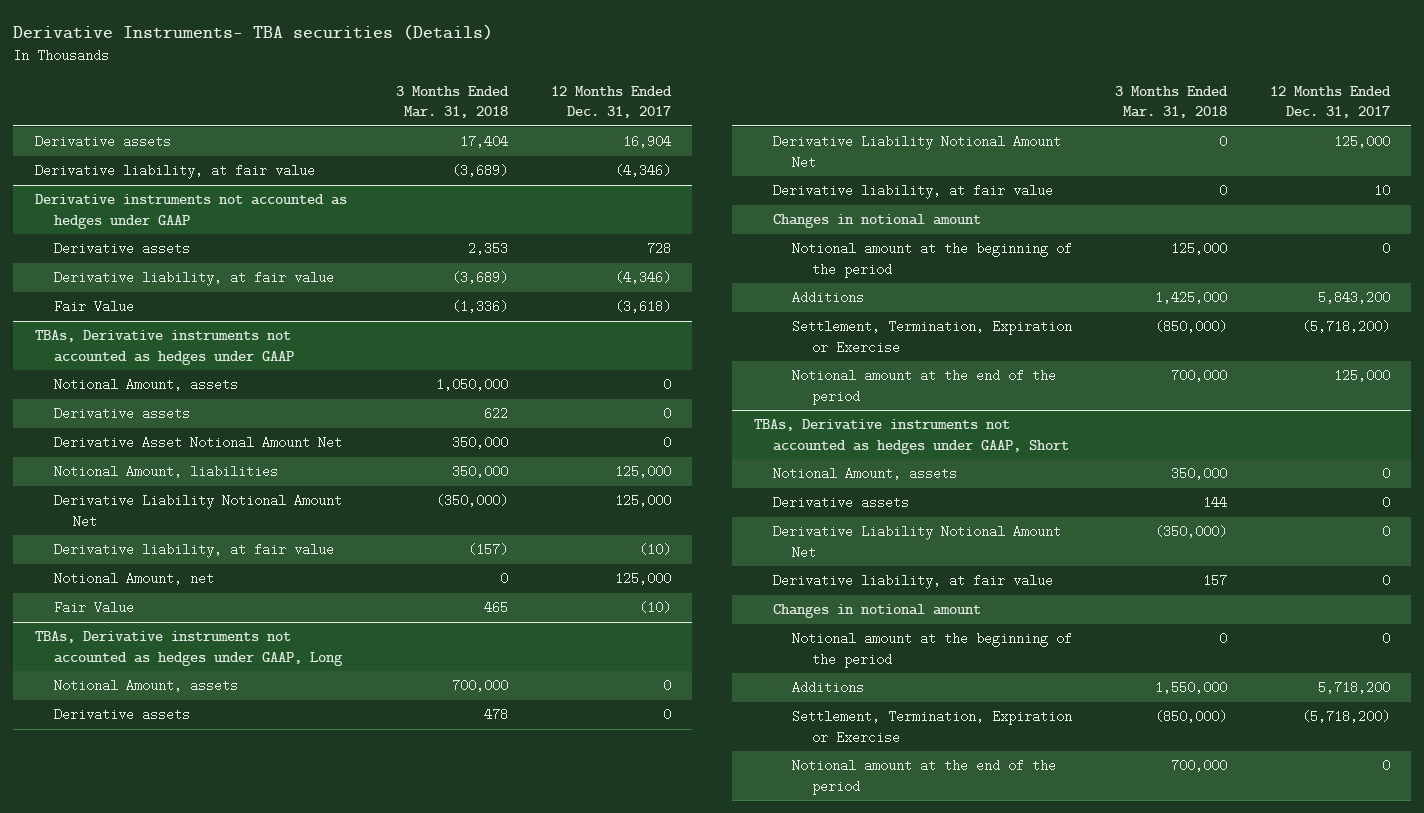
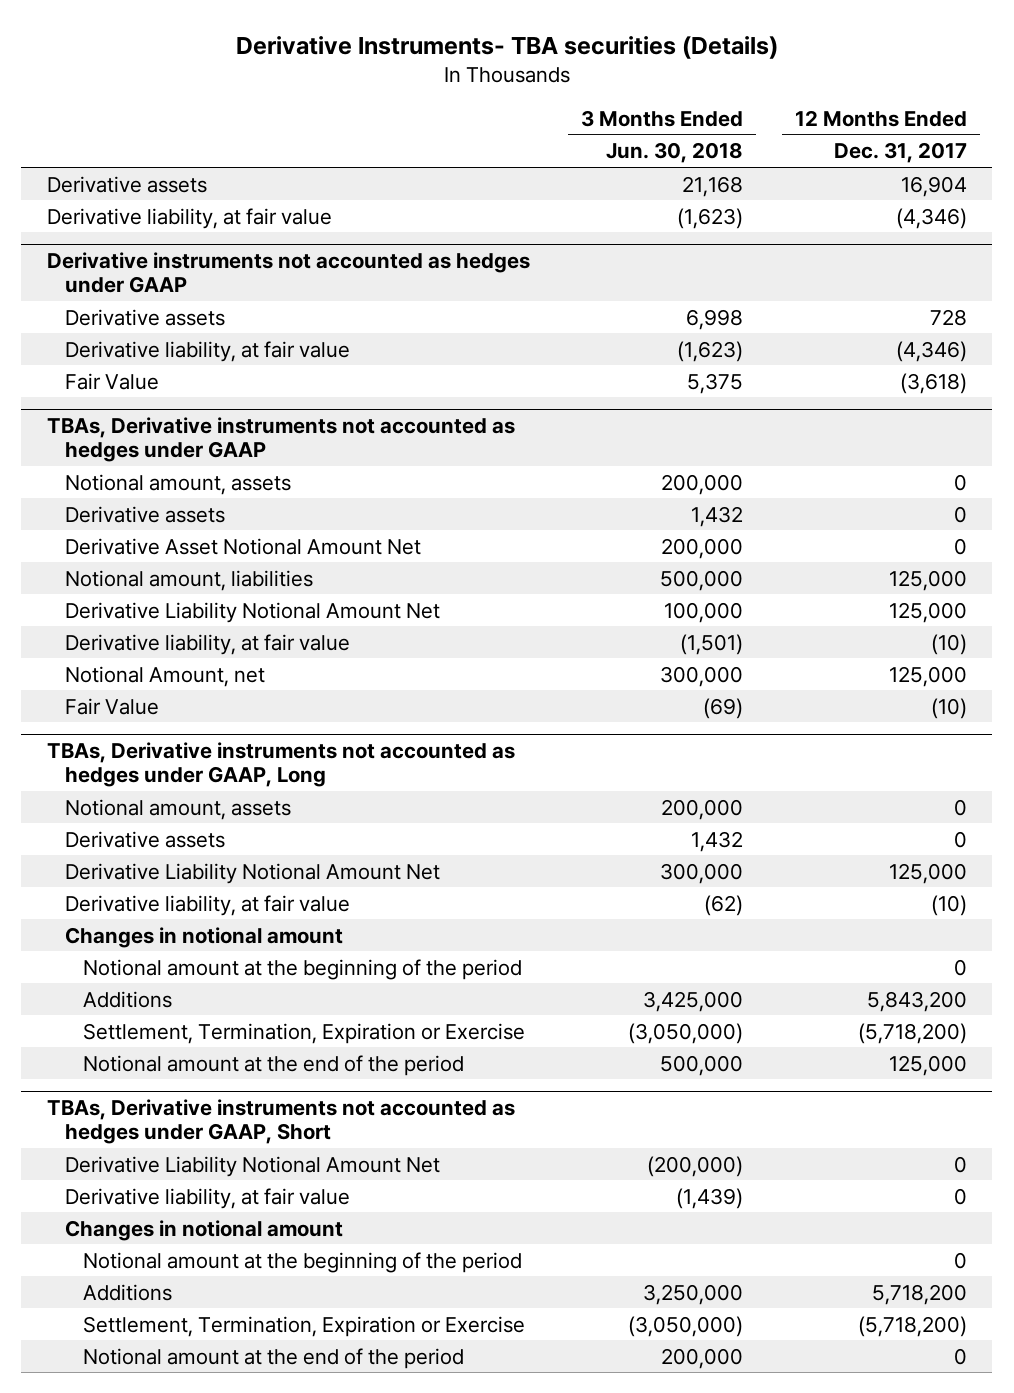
- | 3 Months Ended Mar. 31, 2018 | 12 Months Ended Dec. 31, 2017
+ | 3 Months Ended Jun. 30, 2018 | 12 Months Ended Dec. 31, 2017
@ TBAs, Derivative instruments not accounted as hedges under GAAP
- Notional Amount, assets | 1,050,000 | 0
+ Notional amount, assets | 200,000 | 0
- Notional Amount, liabilities | 350,000 | 125,000
+ Notional amount, liabilities | 500,000 | 125,000
@ TBAs, Derivative instruments not accounted as hedges under GAAP, Long
- Notional Amount, assets | 700,000 | 0
+ Notional amount, assets | 200,000 | 0
- Derivative liability, at fair value | 0 | 10
+ Derivative liability, at fair value | (62) | (10)
@ TBAs, Derivative instruments not accounted as hedges under GAAP, Short
- Notional Amount, assets | 350,000 | 0
- Derivative assets | 144 | 0

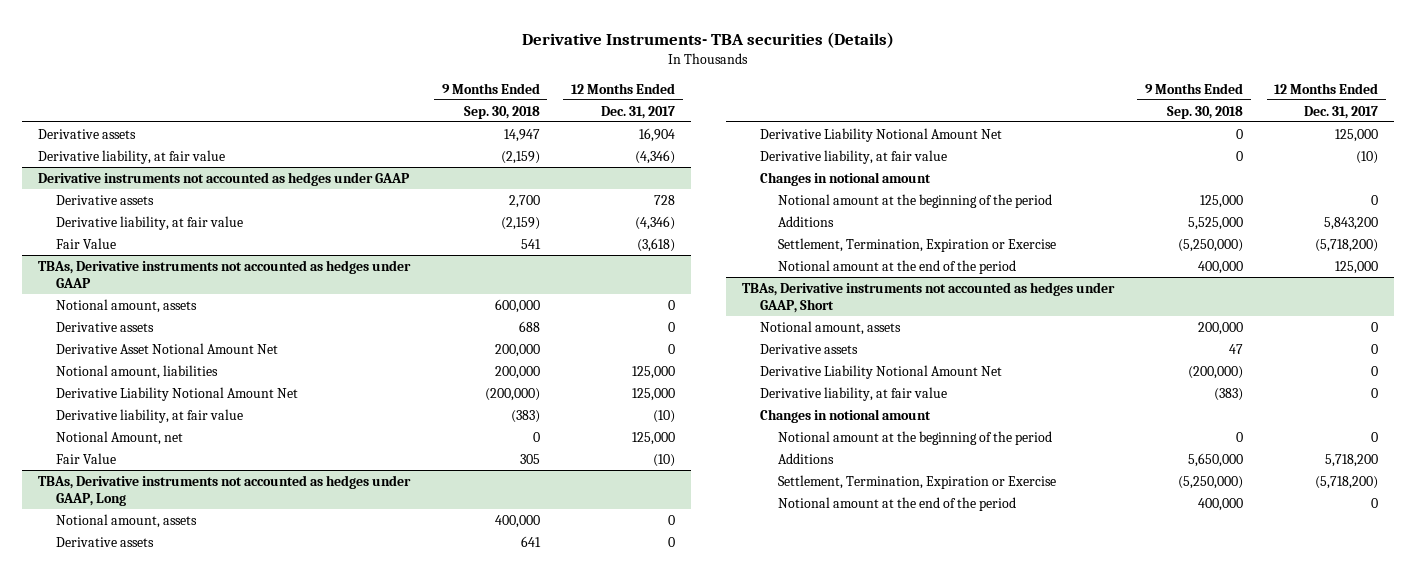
- | 3 Months Ended Jun. 30, 2018 | 12 Months Ended Dec. 31, 2017
+ | 9 Months Ended Sep. 30, 2018 | 12 Months Ended Dec. 31, 2017
@ TBAs, Derivative instruments not accounted as hedges under GAAP, Short
+ Notional amount, assets | 200,000 | 0
+ Derivative assets | 47 | 0

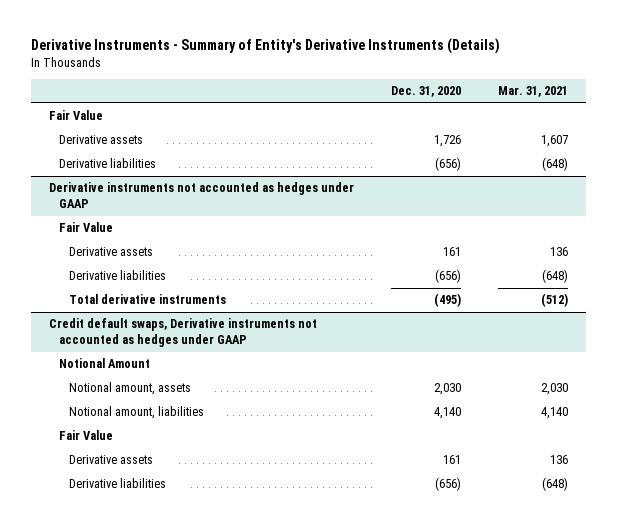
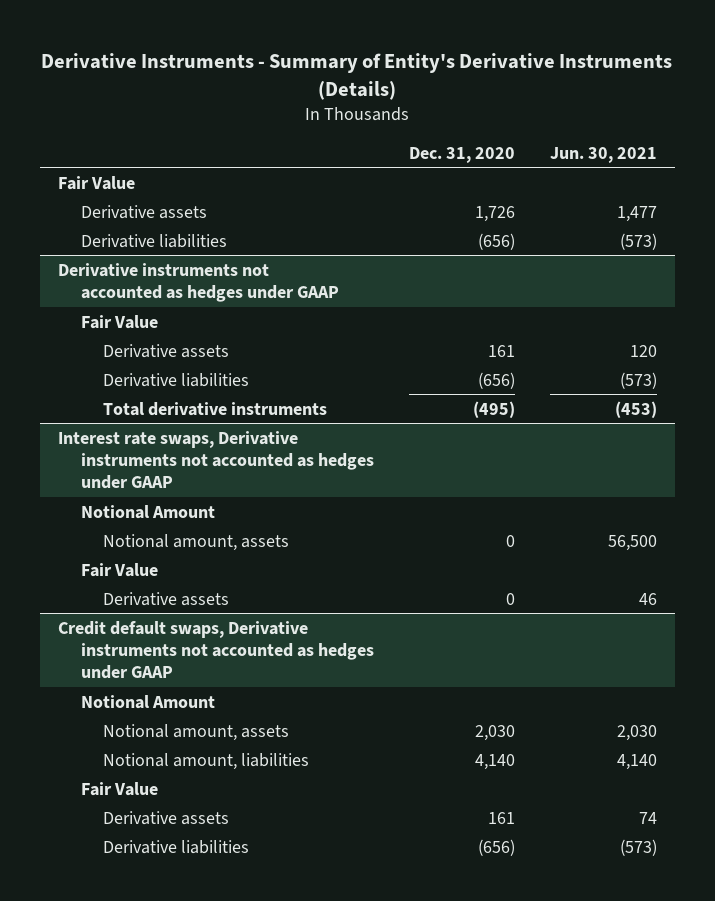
- | Dec. 31, 2020 | Mar. 31, 2021
+ | Dec. 31, 2020 | Jun. 30, 2021
+ Interest rate swaps, Derivative instruments not accounted as hedges under GAAP
+ Notional Amount
+ Notional amount, assets | 0 | 56,500
+ Fair Value
+ Derivative assets | 0 | 46

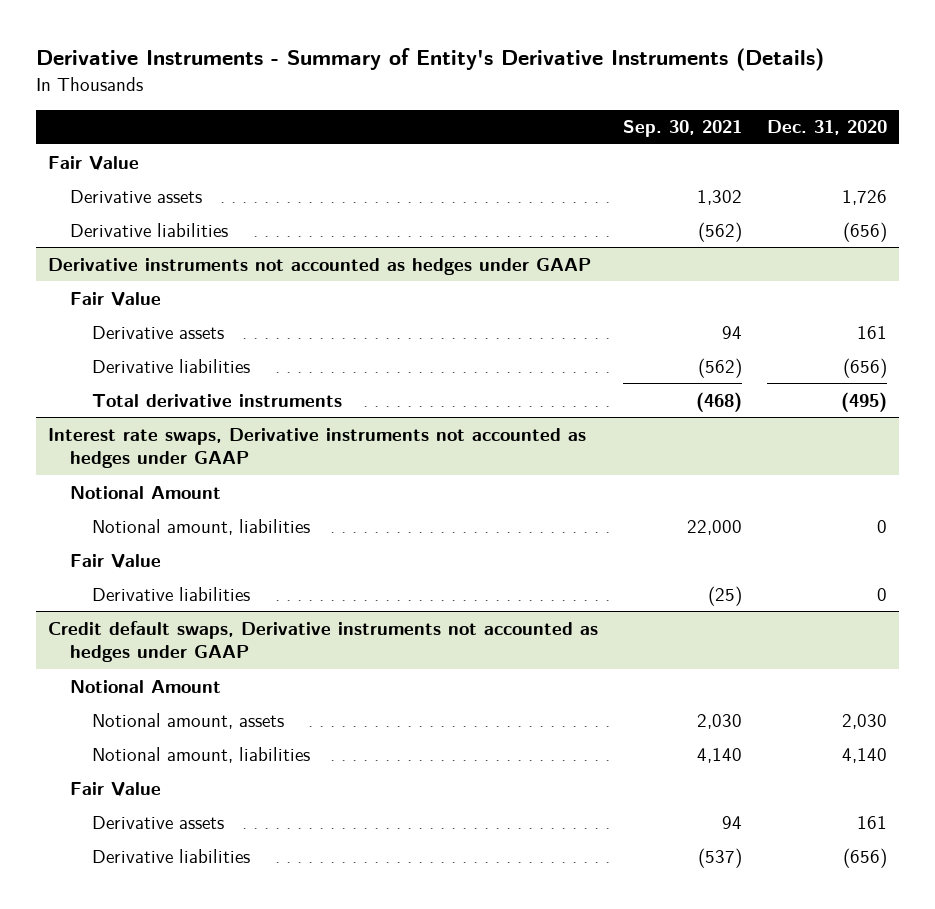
- | Dec. 31, 2020 | Jun. 30, 2021
+ | Sep. 30, 2021 | Dec. 31, 2020
@ Interest rate swaps, Derivative instruments not accounted as hedges under GAAP
- Notional amount, assets | 0 | 56,500
+ Notional amount, liabilities | 22,000 | 0
- Derivative assets | 0 | 46
+ Derivative liabilities | (25) | 0

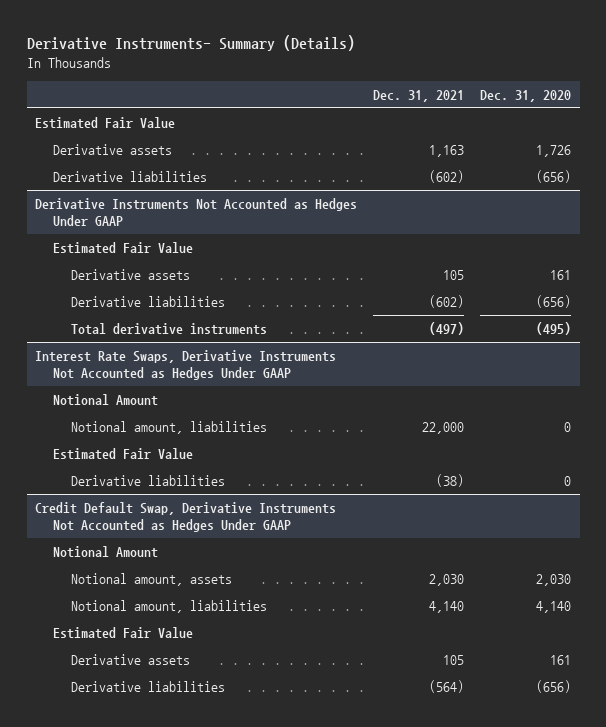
- Derivative Instruments - Summary of Entity's Derivative Instruments (Details)
+ Derivative Instruments- Summary (Details)
- | Sep. 30, 2021 | Dec. 31, 2020
+ | Dec. 31, 2021 | Dec. 31, 2020
- Fair Value
+ Estimated Fair Value
- Derivative instruments not accounted as hedges under GAAP
- Fair Value
+ Derivative Instruments Not Accounted as Hedges Under GAAP
+ Estimated Fair Value
- Interest rate swaps, Derivative instruments not accounted as hedges under GAAP
+ Interest Rate Swaps, Derivative Instruments Not Accounted as Hedges Under GAAP
- Fair Value
+ Estimated Fair Value
- Credit default swaps, Derivative instruments not accounted as hedges under GAAP
+ Credit Default Swap, Derivative Instruments Not Accounted as Hedges Under GAAP
- Fair Value
+ Estimated Fair Value

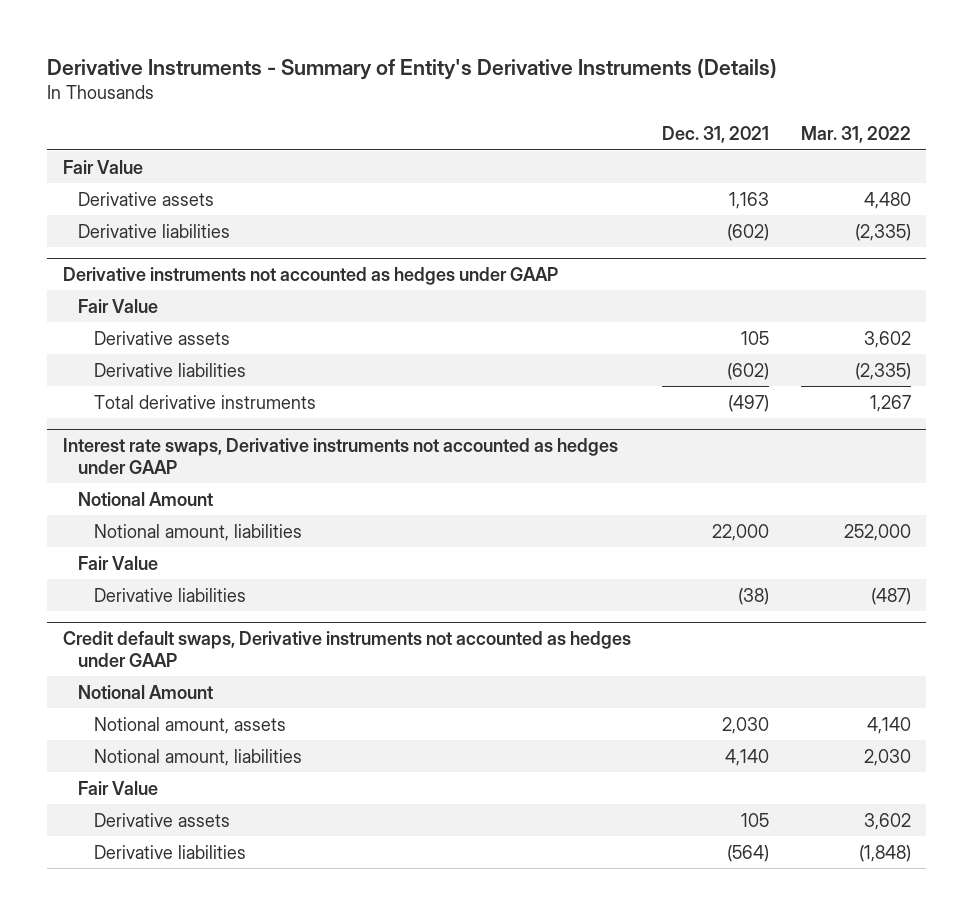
- Derivative Instruments- Summary (Details)
+ Derivative Instruments - Summary of Entity's Derivative Instruments (Details)
- | Dec. 31, 2021 | Dec. 31, 2020
+ | Dec. 31, 2021 | Mar. 31, 2022
- Estimated Fair Value
+ Fair Value
- Derivative Instruments Not Accounted as Hedges Under GAAP
- Estimated Fair Value
+ Derivative instruments not accounted as hedges under GAAP
+ Fair Value
- Interest Rate Swaps, Derivative Instruments Not Accounted as Hedges Under GAAP
+ Interest rate swaps, Derivative instruments not accounted as hedges under GAAP
- Estimated Fair Value
+ Fair Value
- Credit Default Swap, Derivative Instruments Not Accounted as Hedges Under GAAP
+ Credit default swaps, Derivative instruments not accounted as hedges under GAAP
- Estimated Fair Value
+ Fair Value

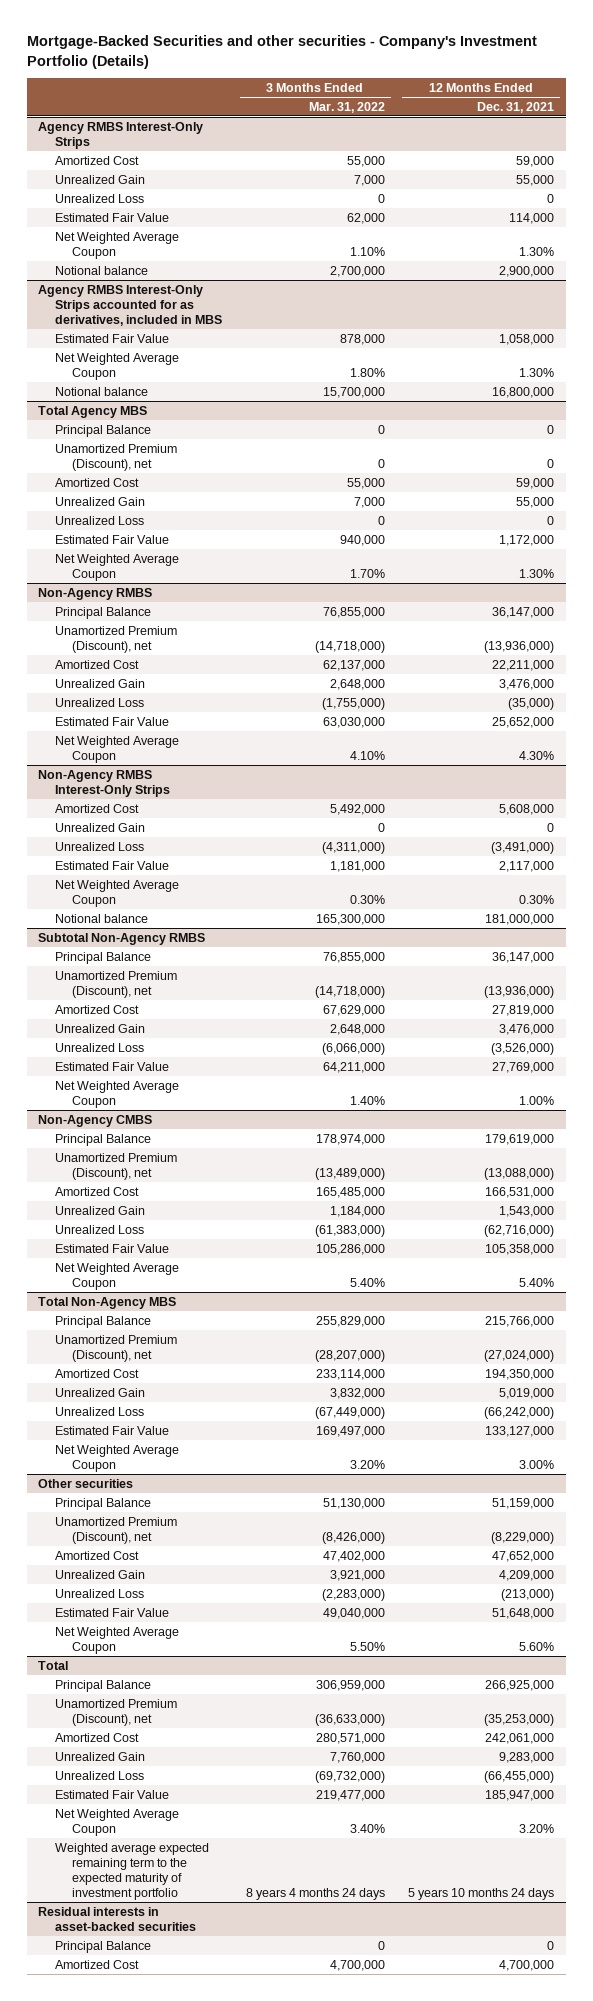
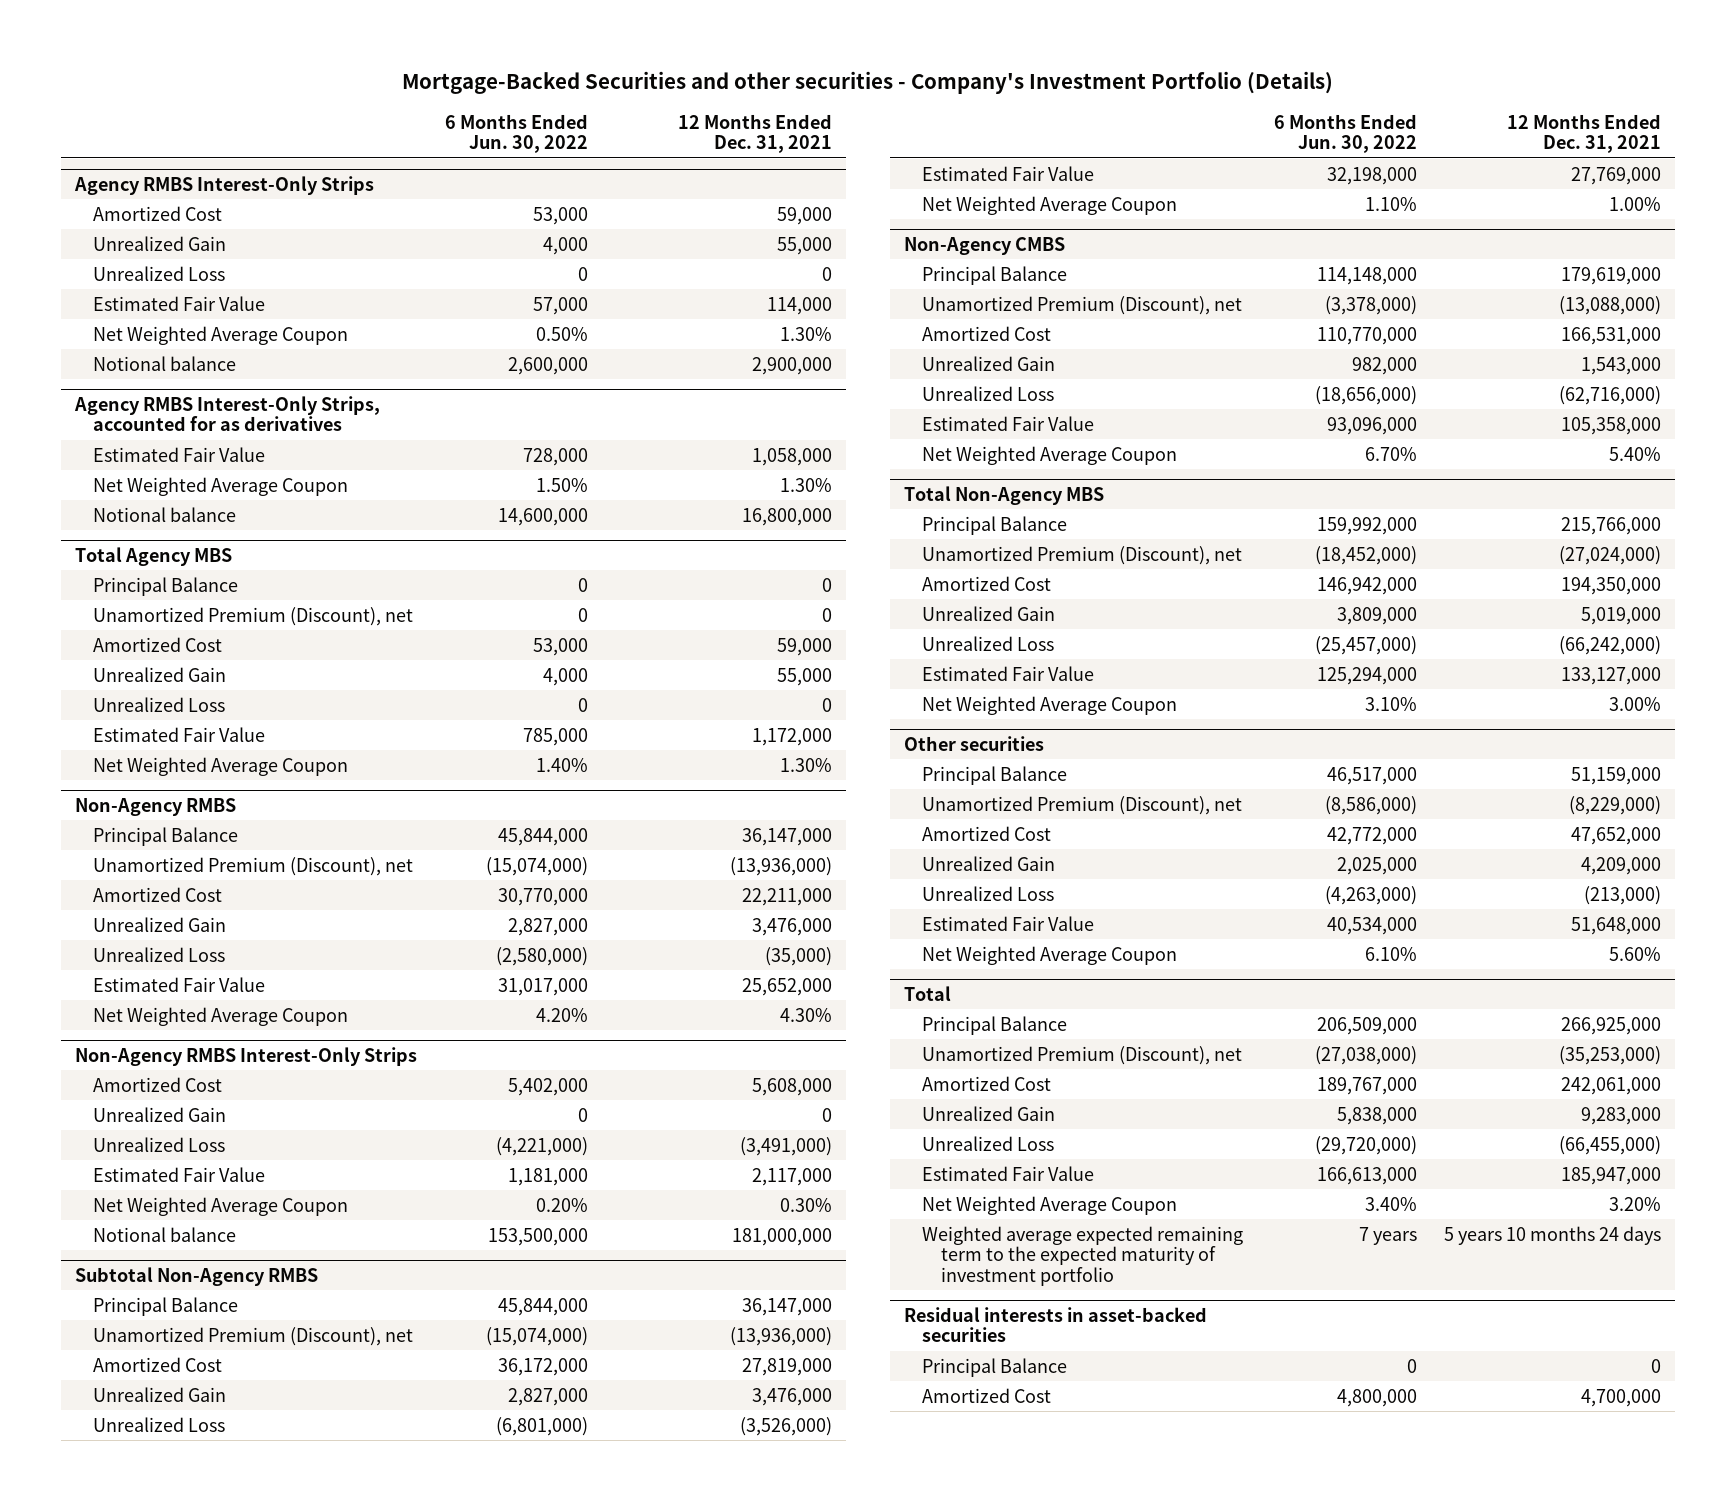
- | 3 Months Ended Mar. 31, 2022 | 12 Months Ended Dec. 31, 2021
+ | 6 Months Ended Jun. 30, 2022 | 12 Months Ended Dec. 31, 2021
- Agency RMBS Interest-Only Strips accounted for as derivatives, included in MBS
+ Agency RMBS Interest-Only Strips, accounted for as derivatives

